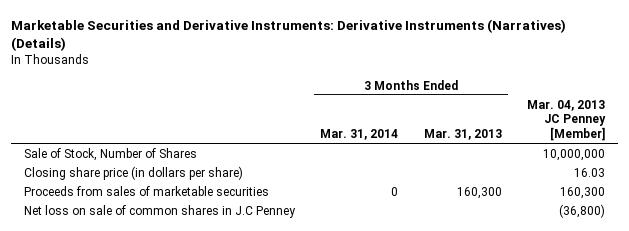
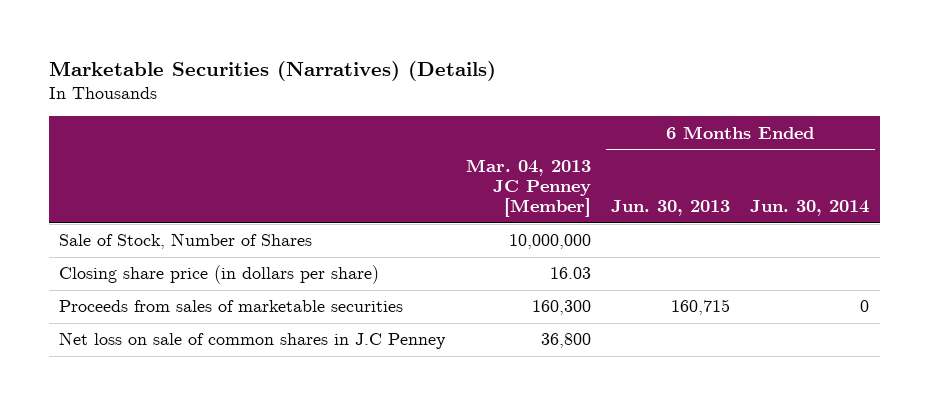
- Marketable Securities and Derivative Instruments: Derivative Instruments (Narratives) (Details)
+ Marketable Securities (Narratives) (Details)
- | 3 Months Ended Mar. 31, 2014 | 3 Months Ended Mar. 31, 2013 | Mar. 04, 2013 JC Penney [Member]
+ | Mar. 04, 2013 JC Penney [Member] | 6 Months Ended Jun. 30, 2013 | 6 Months Ended Jun. 30, 2014
- Net loss on sale of common shares in J.C Penney | | | (36,800)
+ Net loss on sale of common shares in J.C Penney | 36,800 | |

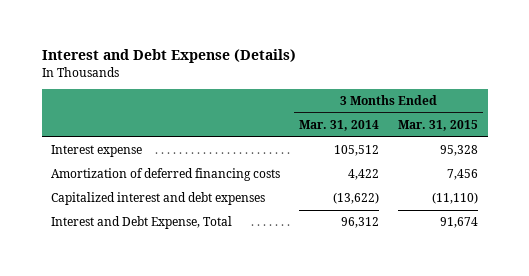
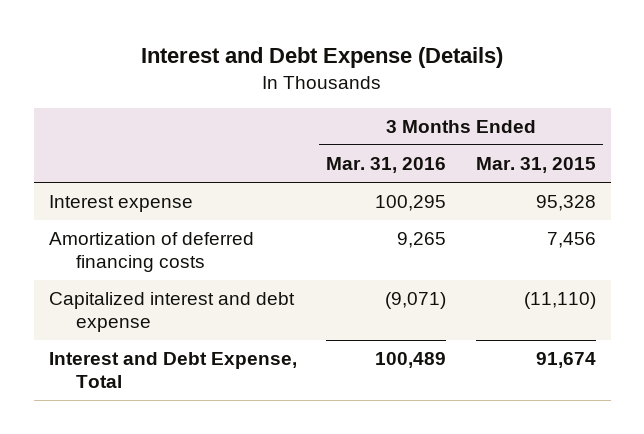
- | 3 Months Ended Mar. 31, 2014 | 3 Months Ended Mar. 31, 2015
+ | 3 Months Ended Mar. 31, 2016 | 3 Months Ended Mar. 31, 2015
- Capitalized interest and debt expenses | (13,622) | (11,110)
+ Capitalized interest and debt expense | (9,071) | (11,110)

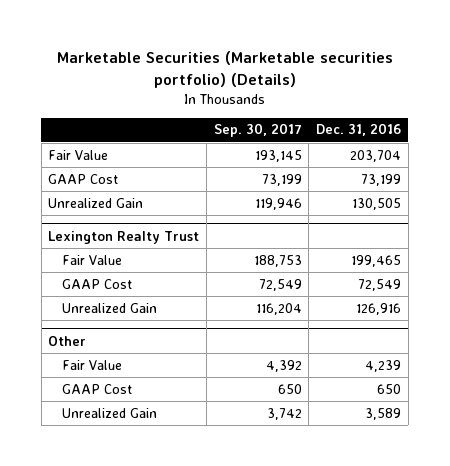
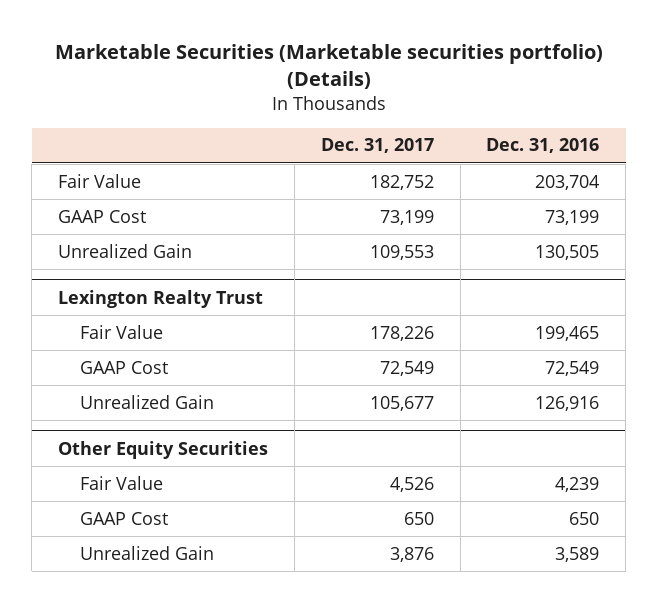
- | Sep. 30, 2017 | Dec. 31, 2016
+ | Dec. 31, 2017 | Dec. 31, 2016
- Other
+ Other Equity Securities

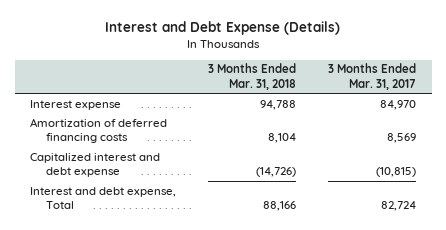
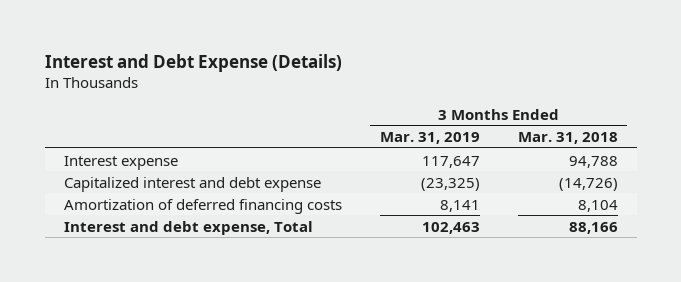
- | 3 Months Ended Mar. 31, 2018 | 3 Months Ended Mar. 31, 2017
+ | 3 Months Ended Mar. 31, 2019 | 3 Months Ended Mar. 31, 2018
moved down: Amortization of deferred financing costs | 8,141 | 8,104

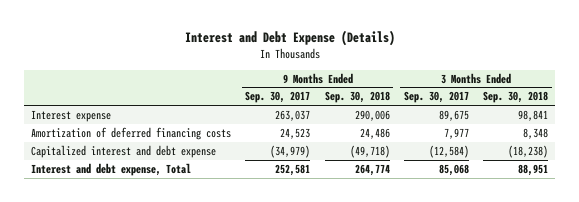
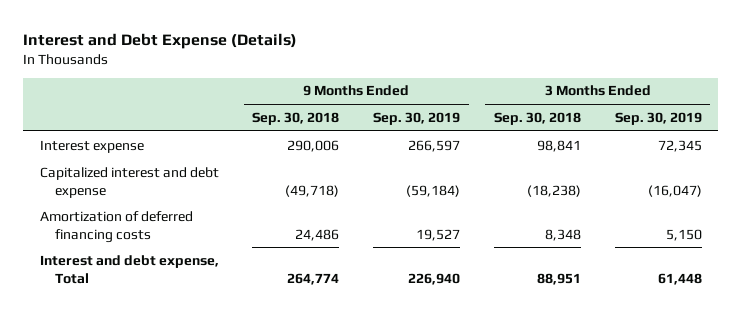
- | 9 Months Ended Sep. 30, 2017 | 9 Months Ended Sep. 30, 2018 | 3 Months Ended Sep. 30, 2017 | 3 Months Ended Sep. 30, 2018
+ | 9 Months Ended Sep. 30, 2018 | 9 Months Ended Sep. 30, 2019 | 3 Months Ended Sep. 30, 2018 | 3 Months Ended Sep. 30, 2019
moved down: Amortization of deferred financing costs | 24,486 | 19,527 | 8,348 | 5,150

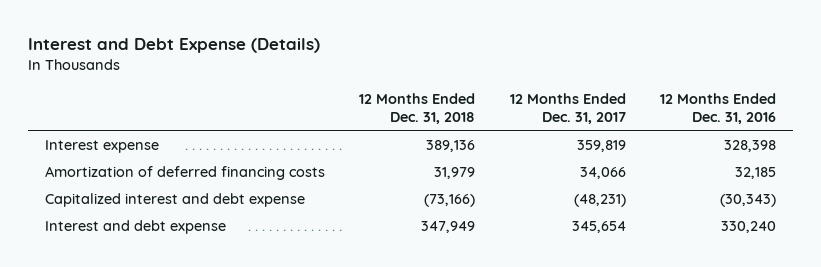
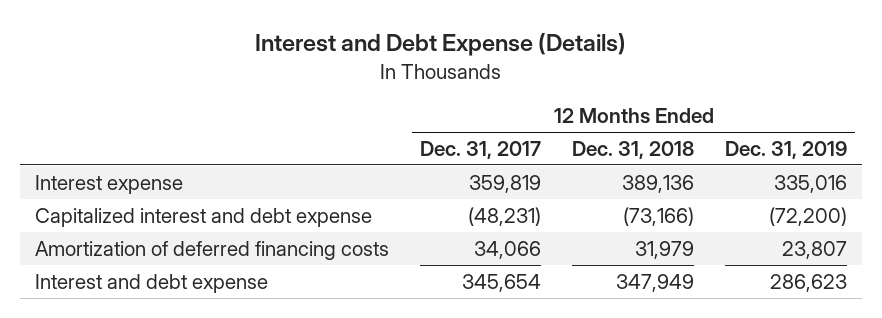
- | 12 Months Ended Dec. 31, 2018 | 12 Months Ended Dec. 31, 2017 | 12 Months Ended Dec. 31, 2016
+ | 12 Months Ended Dec. 31, 2017 | 12 Months Ended Dec. 31, 2018 | 12 Months Ended Dec. 31, 2019
moved down: Amortization of deferred financing costs | 34,066 | 31,979 | 23,807

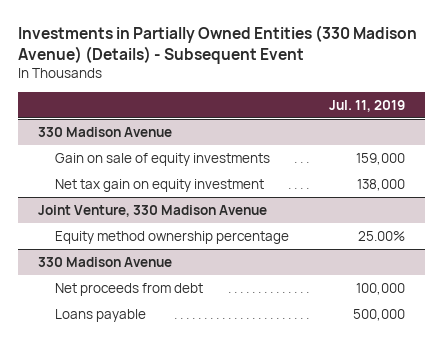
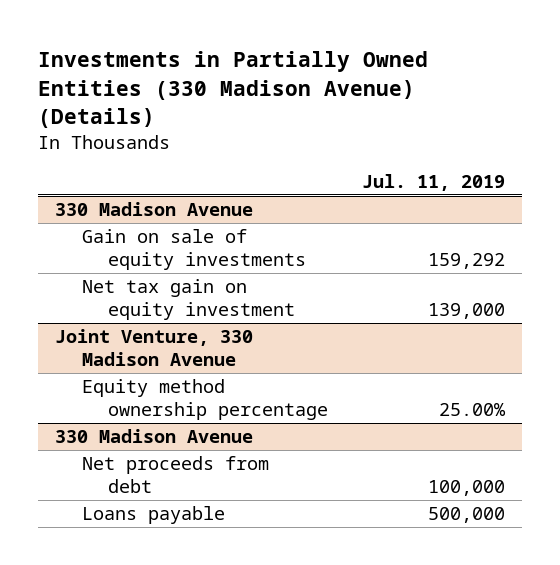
- Investments in Partially Owned Entities (330 Madison Avenue) (Details) - Subsequent Event
+ Investments in Partially Owned Entities (330 Madison Avenue) (Details)
@ 330 Madison Avenue
- Gain on sale of equity investments | 159,000
- Net tax gain on equity investment | 138,000
+ Gain on sale of equity investments | 159,292
+ Net tax gain on equity investment | 139,000

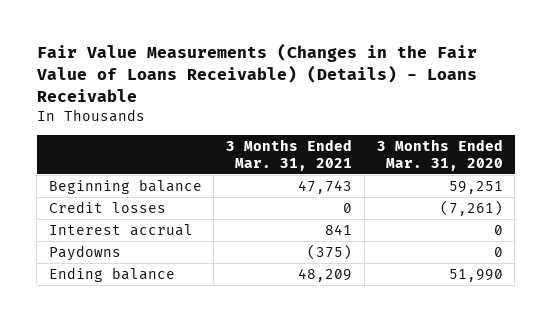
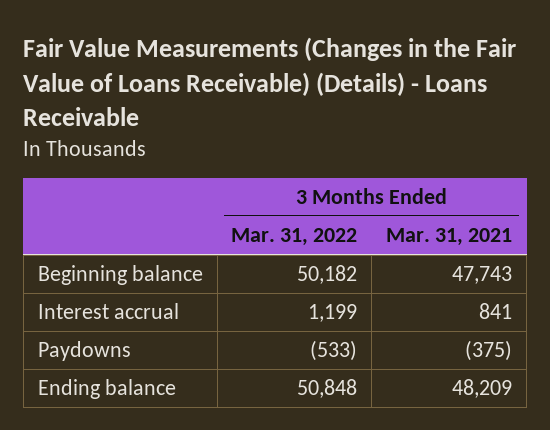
- | 3 Months Ended Mar. 31, 2021 | 3 Months Ended Mar. 31, 2020
+ | 3 Months Ended Mar. 31, 2022 | 3 Months Ended Mar. 31, 2021
- Credit losses | 0 | (7,261)

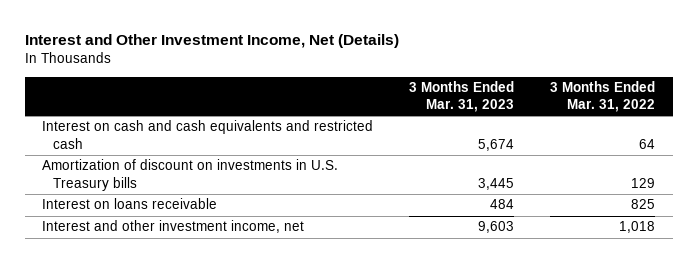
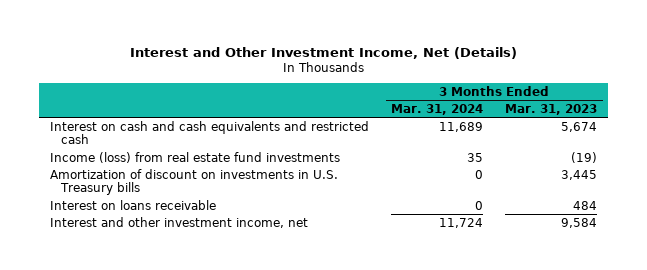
- | 3 Months Ended Mar. 31, 2023 | 3 Months Ended Mar. 31, 2022
+ | 3 Months Ended Mar. 31, 2024 | 3 Months Ended Mar. 31, 2023
+ Income (loss) from real estate fund investments | 35 | (19)
- Interest and other investment income, net | 9,603 | 1,018
+ Interest and other investment income, net | 11,724 | 9,584

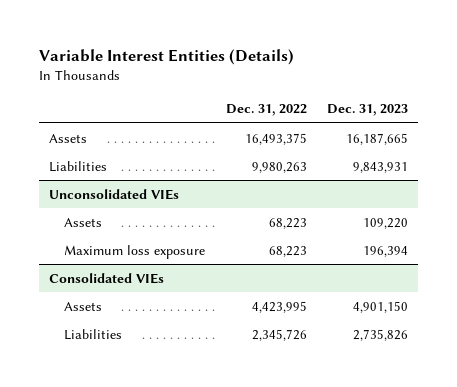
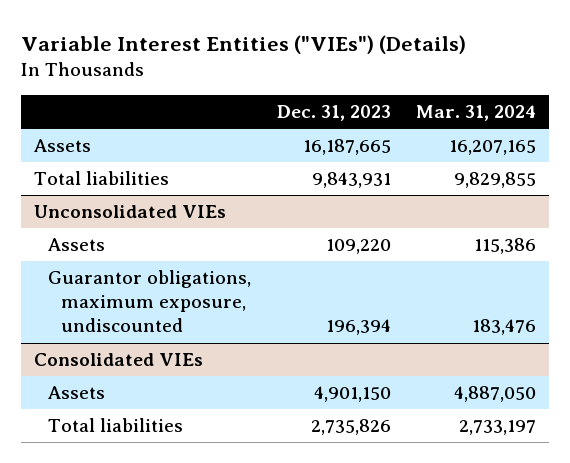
- Variable Interest Entities (Details)
+ Variable Interest Entities ("VIEs") (Details)
- | Dec. 31, 2022 | Dec. 31, 2023
+ | Dec. 31, 2023 | Mar. 31, 2024
- Liabilities | 9,980,263 | 9,843,931
+ Total liabilities | 9,843,931 | 9,829,855
@ Unconsolidated VIEs
- Maximum loss exposure | 68,223 | 196,394
+ Guarantor obligations, maximum exposure, undiscounted | 196,394 | 183,476
@ Consolidated VIEs
- Liabilities | 2,345,726 | 2,735,826
+ Total liabilities | 2,735,826 | 2,733,197

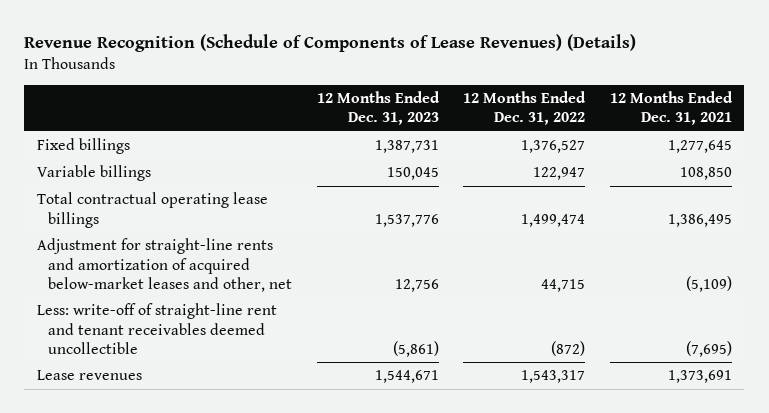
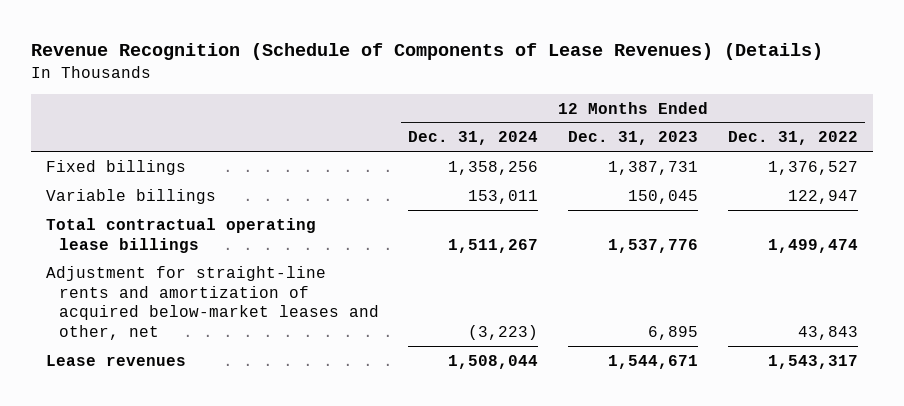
- | 12 Months Ended Dec. 31, 2023 | 12 Months Ended Dec. 31, 2022 | 12 Months Ended Dec. 31, 2021
+ | 12 Months Ended Dec. 31, 2024 | 12 Months Ended Dec. 31, 2023 | 12 Months Ended Dec. 31, 2022
- Adjustment for straight-line rents and amortization of acquired below-market leases and other, net | 12,756 | 44,715 | (5,109)
- Less: write-off of straight-line rent and tenant receivables deemed uncollectible | (5,861) | (872) | (7,695)
+ Adjustment for straight-line rents and amortization of acquired below-market leases and other, net | (3,223) | 6,895 | 43,843

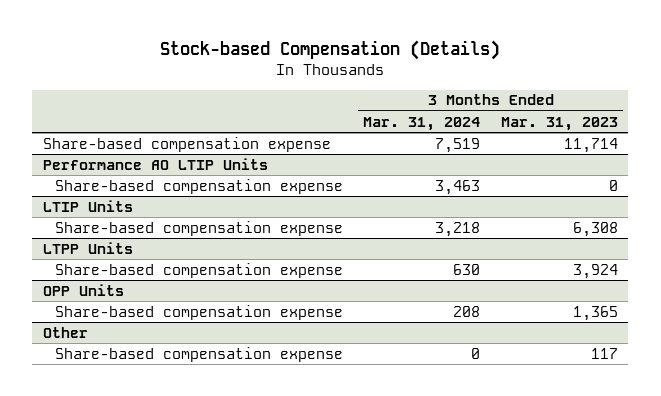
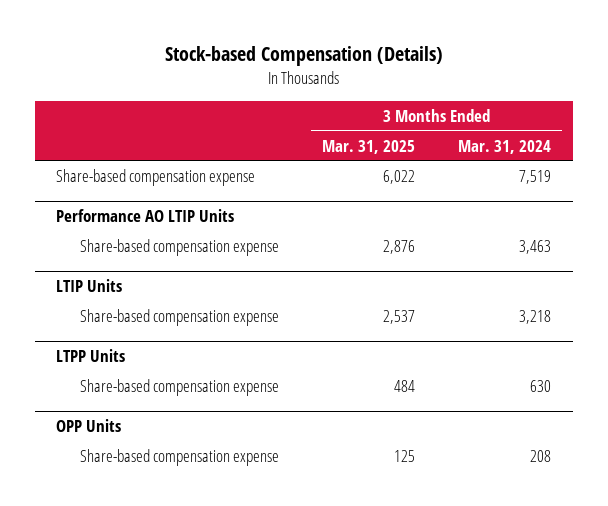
- | 3 Months Ended Mar. 31, 2024 | 3 Months Ended Mar. 31, 2023
+ | 3 Months Ended Mar. 31, 2025 | 3 Months Ended Mar. 31, 2024
- Other
- Share-based compensation expense | 0 | 117

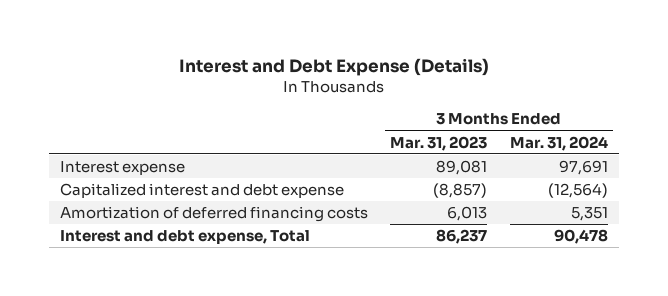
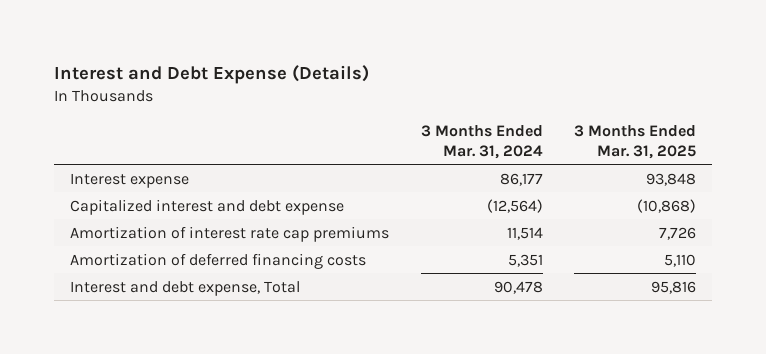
- | 3 Months Ended Mar. 31, 2023 | 3 Months Ended Mar. 31, 2024
+ | 3 Months Ended Mar. 31, 2024 | 3 Months Ended Mar. 31, 2025
- Interest expense | 89,081 | 97,691
+ Interest expense | 86,177 | 93,848
+ Amortization of interest rate cap premiums | 11,514 | 7,726

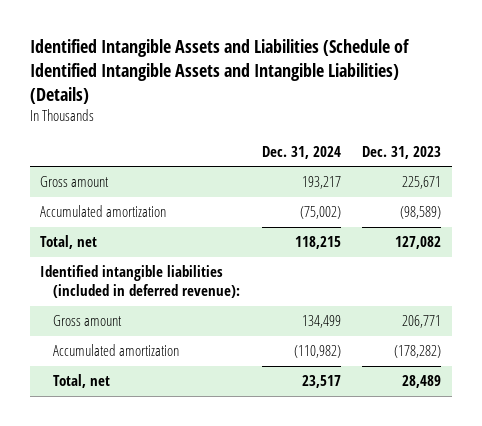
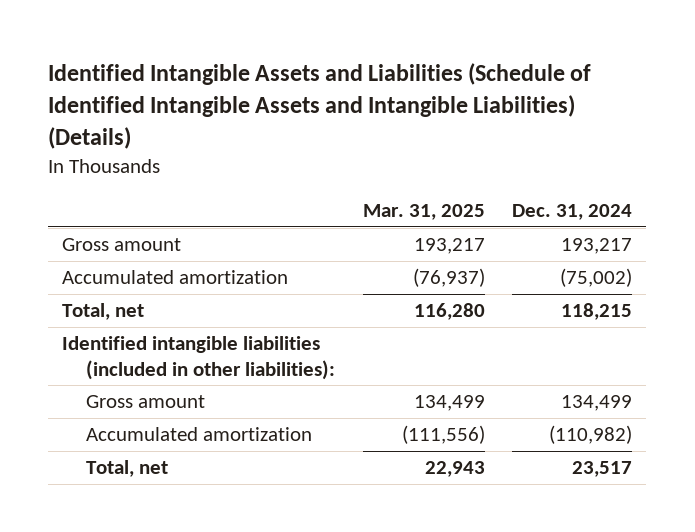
- | Dec. 31, 2024 | Dec. 31, 2023
+ | Mar. 31, 2025 | Dec. 31, 2024
- Identified intangible liabilities (included in deferred revenue):
+ Identified intangible liabilities (included in other liabilities):

